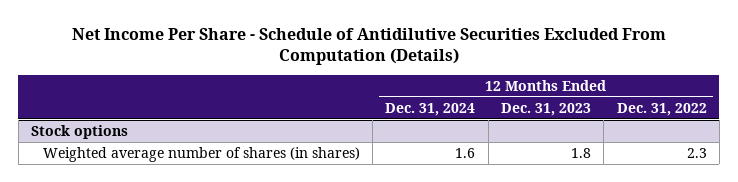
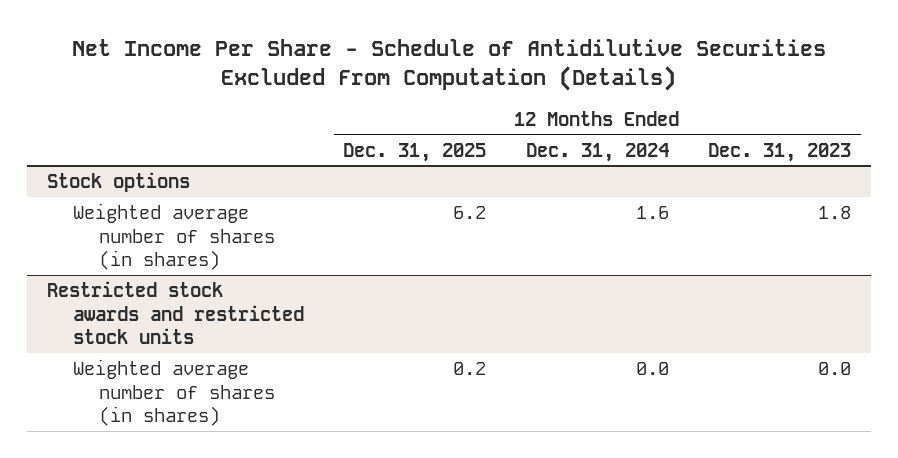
- | 12 Months Ended Dec. 31, 2024 | 12 Months Ended Dec. 31, 2023 | 12 Months Ended Dec. 31, 2022
+ | 12 Months Ended Dec. 31, 2025 | 12 Months Ended Dec. 31, 2024 | 12 Months Ended Dec. 31, 2023
+ Restricted stock awards and restricted stock units
+ Weighted average number of shares (in shares) | 0.2 | 0.0 | 0.0

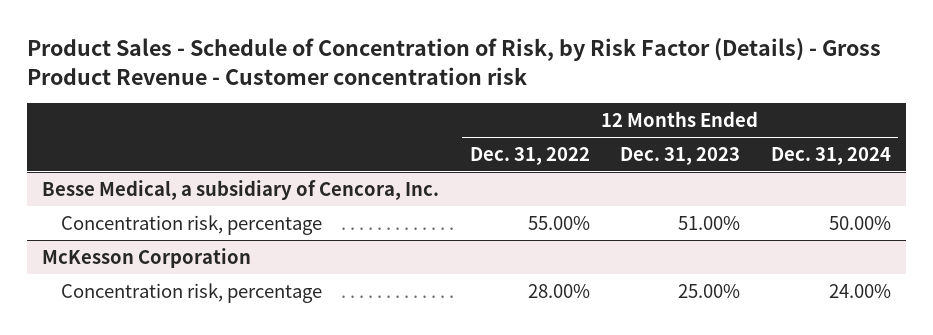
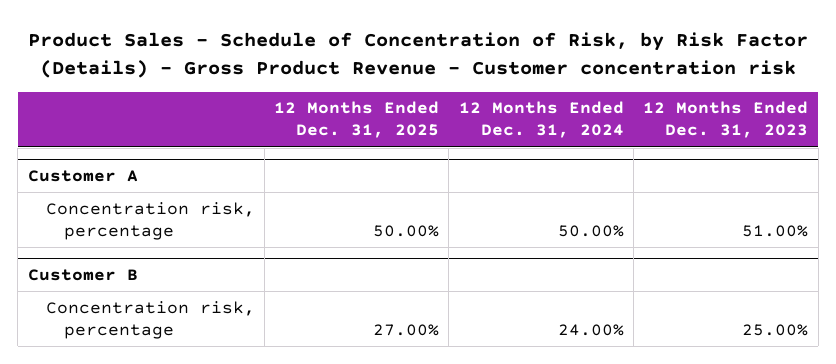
- | 12 Months Ended Dec. 31, 2022 | 12 Months Ended Dec. 31, 2023 | 12 Months Ended Dec. 31, 2024
+ | 12 Months Ended Dec. 31, 2025 | 12 Months Ended Dec. 31, 2024 | 12 Months Ended Dec. 31, 2023
- Besse Medical, a subsidiary of Cencora, Inc.
+ Customer A
- McKesson Corporation
+ Customer B

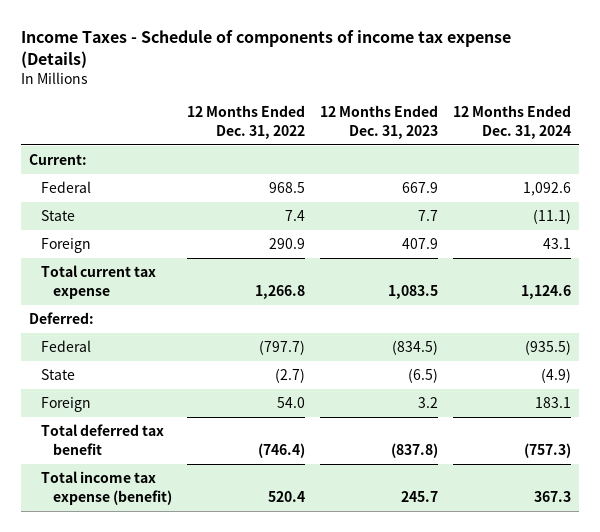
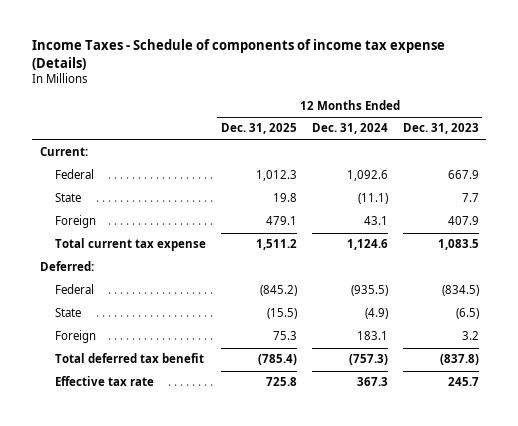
- | 12 Months Ended Dec. 31, 2022 | 12 Months Ended Dec. 31, 2023 | 12 Months Ended Dec. 31, 2024
+ | 12 Months Ended Dec. 31, 2025 | 12 Months Ended Dec. 31, 2024 | 12 Months Ended Dec. 31, 2023
- Total income tax expense (benefit) | 520.4 | 245.7 | 367.3
+ Effective tax rate | 725.8 | 367.3 | 245.7

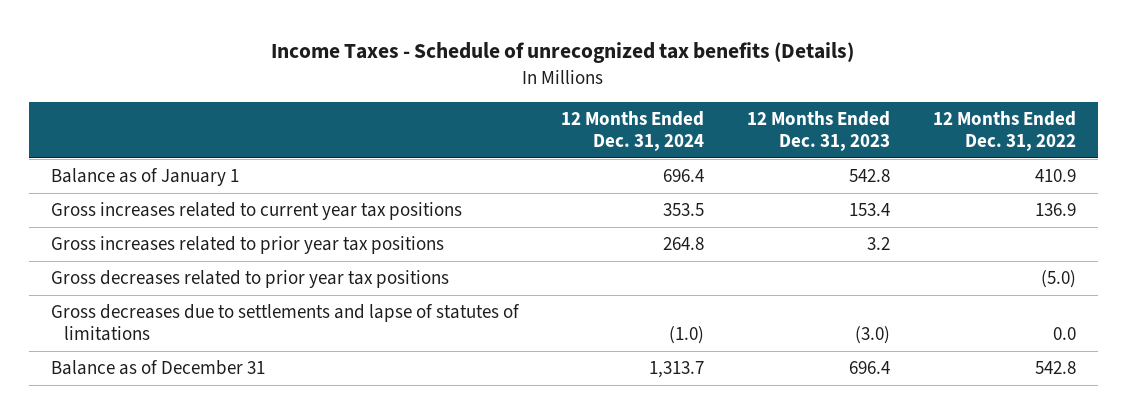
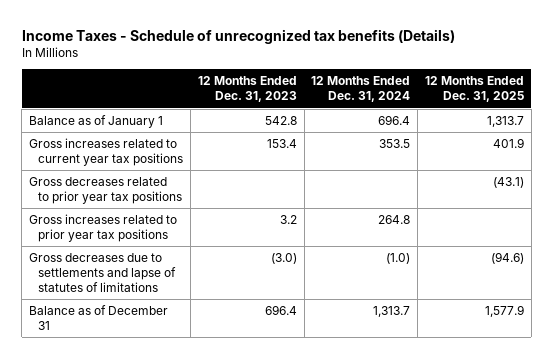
- | 12 Months Ended Dec. 31, 2024 | 12 Months Ended Dec. 31, 2023 | 12 Months Ended Dec. 31, 2022
+ | 12 Months Ended Dec. 31, 2023 | 12 Months Ended Dec. 31, 2024 | 12 Months Ended Dec. 31, 2025
moved down: Gross increases related to prior year tax positions | 3.2 | 264.8 |

